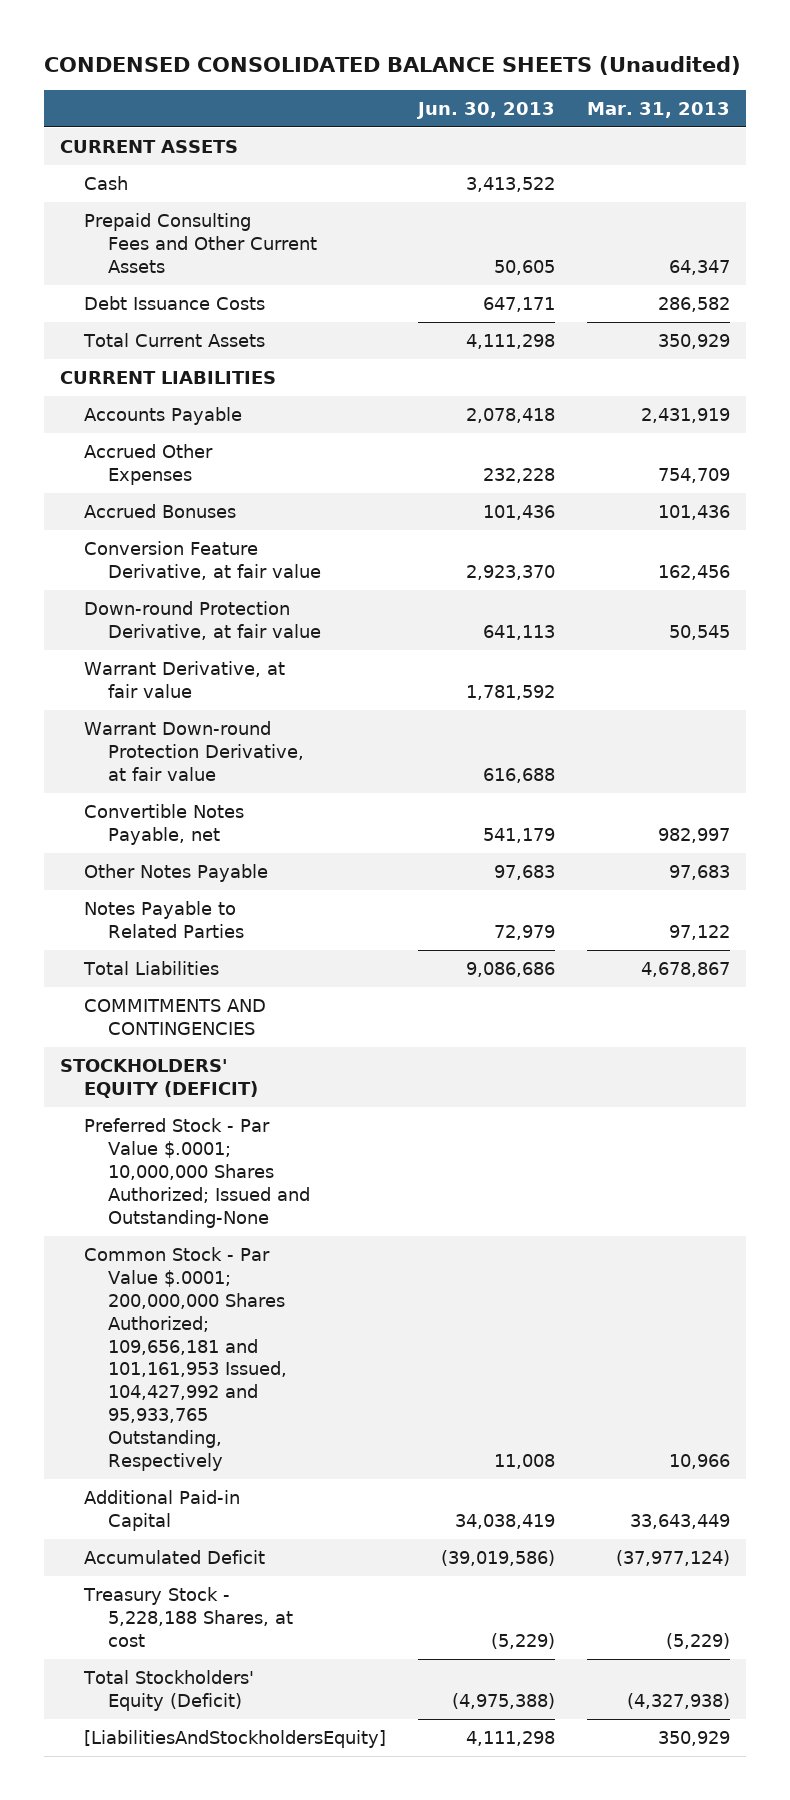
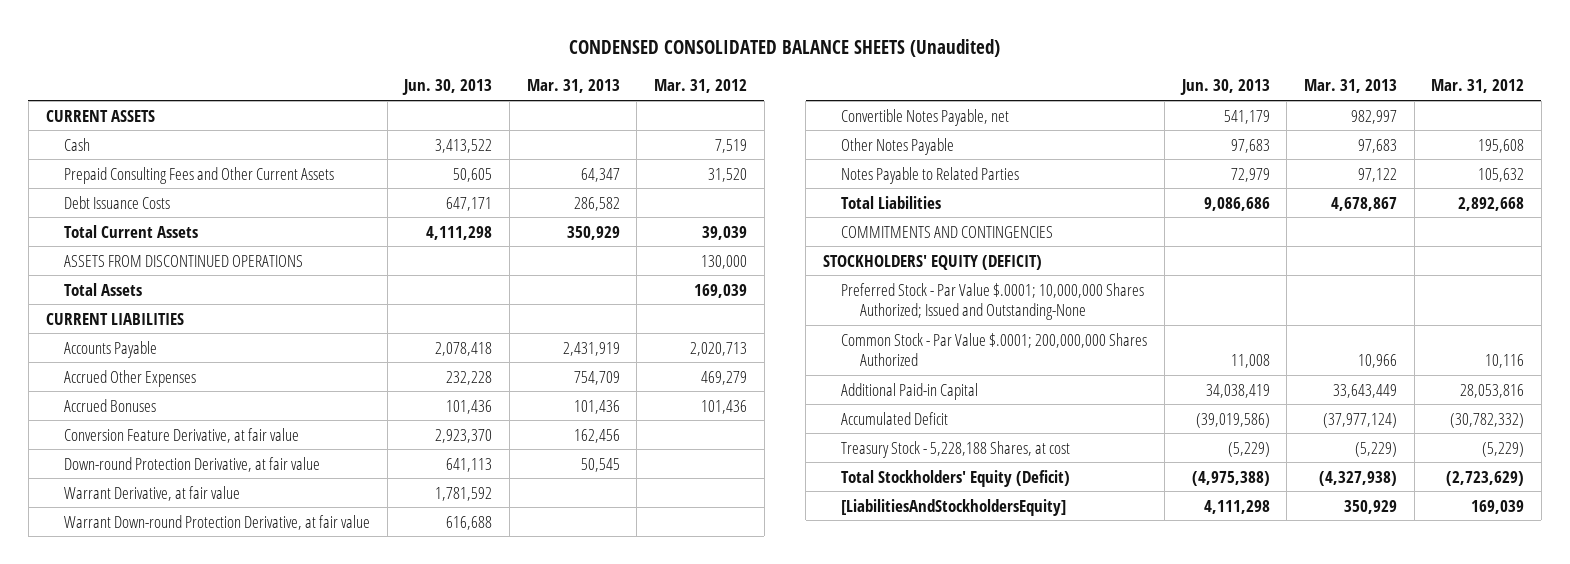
- | Jun. 30, 2013 | Mar. 31, 2013
+ | Jun. 30, 2013 | Mar. 31, 2013 | Mar. 31, 2012
+ ASSETS FROM DISCONTINUED OPERATIONS | | | 130,000
+ Total Assets | | | 169,039
- Common Stock - Par Value $.0001; 200,000,000 Shares Authorized; 109,656,181 and 101,161,953 Issued, 104,427,992 and 95,933,765 Outstanding, Respectively | 11,008 | 10,966
+ Common Stock - Par Value $.0001; 200,000,000 Shares Authorized | 11,008 | 10,966 | 10,116

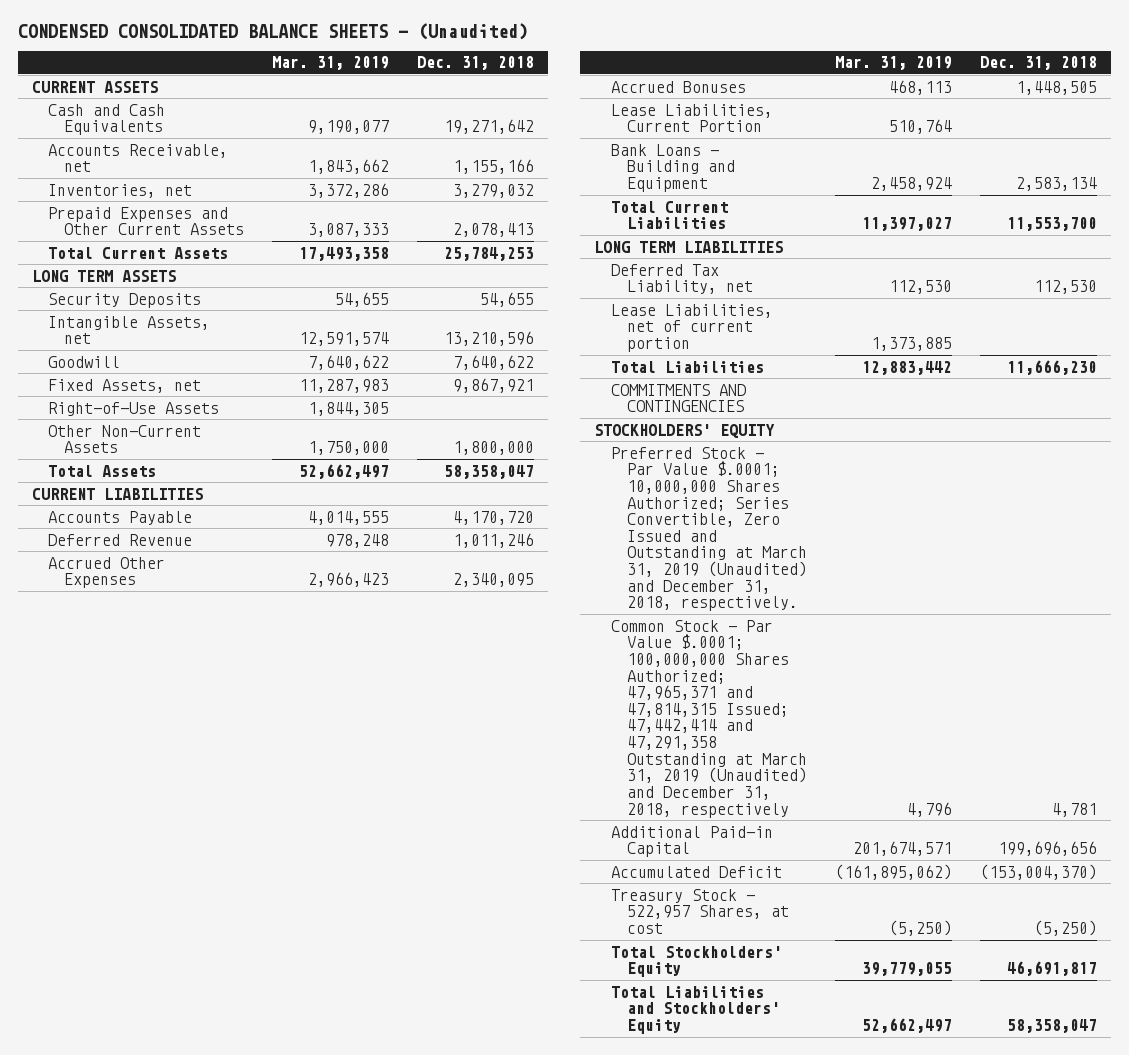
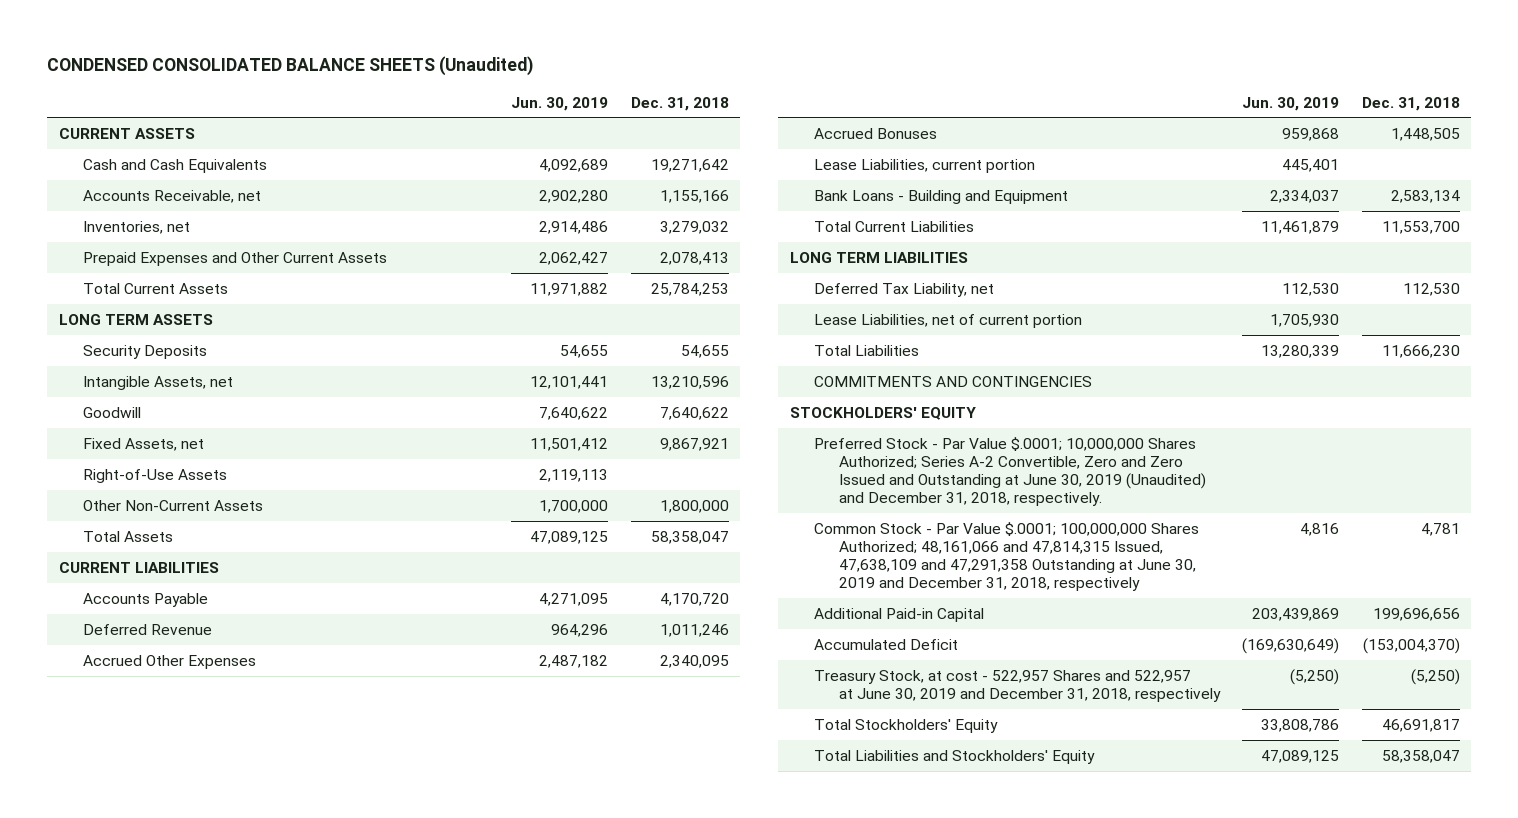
- CONDENSED CONSOLIDATED BALANCE SHEETS - (Unaudited)
+ CONDENSED CONSOLIDATED BALANCE SHEETS (Unaudited)
- | Mar. 31, 2019 | Dec. 31, 2018
+ | Jun. 30, 2019 | Dec. 31, 2018
- Lease Liabilities, Current Portion | 510,764 |
+ Lease Liabilities, current portion | 445,401 |
- Preferred Stock - Par Value $.0001; 10,000,000 Shares Authorized; Series Convertible, Zero Issued and Outstanding at March 31, 2019 (Unaudited) and December 31, 2018, respectively.
- Common Stock - Par Value $.0001; 100,000,000 Shares Authorized; 47,965,371 and 47,814,315 Issued; 47,442,414 and 47,291,358 Outstanding at March 31, 2019 (Unaudited) and December 31, 2018, respectively | 4,796 | 4,781
+ Preferred Stock - Par Value $.0001; 10,000,000 Shares Authorized; Series A-2 Convertible, Zero and Zero Issued and Outstanding at June 30, 2019 (Unaudited) and December 31, 2018, respectively.
+ Common Stock - Par Value $.0001; 100,000,000 Shares Authorized; 48,161,066 and 47,814,315 Issued, 47,638,109 and 47,291,358 Outstanding at June 30, 2019 and December 31, 2018, respectively | 4,816 | 4,781
- Treasury Stock - 522,957 Shares, at cost | (5,250) | (5,250)
+ Treasury Stock, at cost - 522,957 Shares and 522,957 at June 30, 2019 and December 31, 2018, respectively | (5,250) | (5,250)

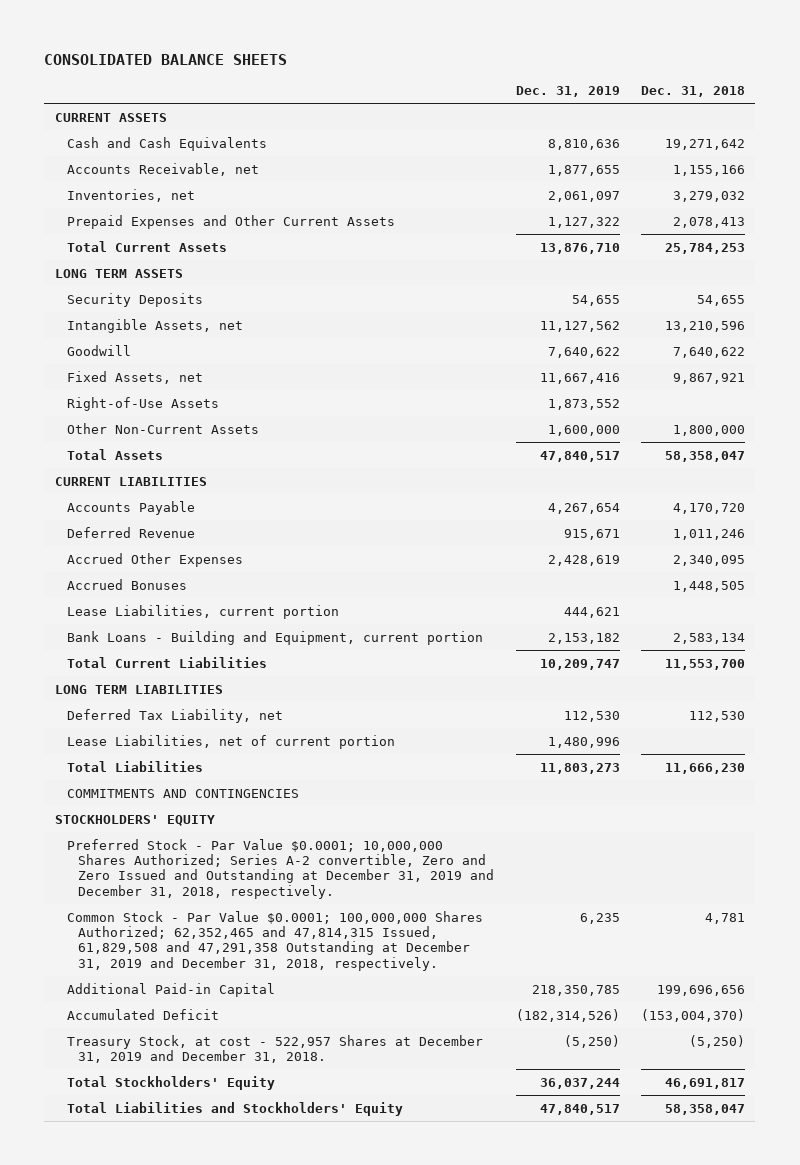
- CONDENSED CONSOLIDATED BALANCE SHEETS (Unaudited)
+ CONSOLIDATED BALANCE SHEETS
- | Jun. 30, 2019 | Dec. 31, 2018
+ | Dec. 31, 2019 | Dec. 31, 2018
- Bank Loans - Building and Equipment | 2,334,037 | 2,583,134
+ Bank Loans - Building and Equipment, current portion | 2,153,182 | 2,583,134
- Preferred Stock - Par Value $.0001; 10,000,000 Shares Authorized; Series A-2 Convertible, Zero and Zero Issued and Outstanding at June 30, 2019 (Unaudited) and December 31, 2018, respectively.
- Common Stock - Par Value $.0001; 100,000,000 Shares Authorized; 48,161,066 and 47,814,315 Issued, 47,638,109 and 47,291,358 Outstanding at June 30, 2019 and December 31, 2018, respectively | 4,816 | 4,781
+ Preferred Stock - Par Value $0.0001; 10,000,000 Shares Authorized; Series A-2 convertible, Zero and Zero Issued and Outstanding at December 31, 2019 and December 31, 2018, respectively.
+ Common Stock - Par Value $0.0001; 100,000,000 Shares Authorized; 62,352,465 and 47,814,315 Issued, 61,829,508 and 47,291,358 Outstanding at December 31, 2019 and December 31, 2018, respectively. | 6,235 | 4,781
- Treasury Stock, at cost - 522,957 Shares and 522,957 at June 30, 2019 and December 31, 2018, respectively | (5,250) | (5,250)
+ Treasury Stock, at cost - 522,957 Shares at December 31, 2019 and December 31, 2018. | (5,250) | (5,250)

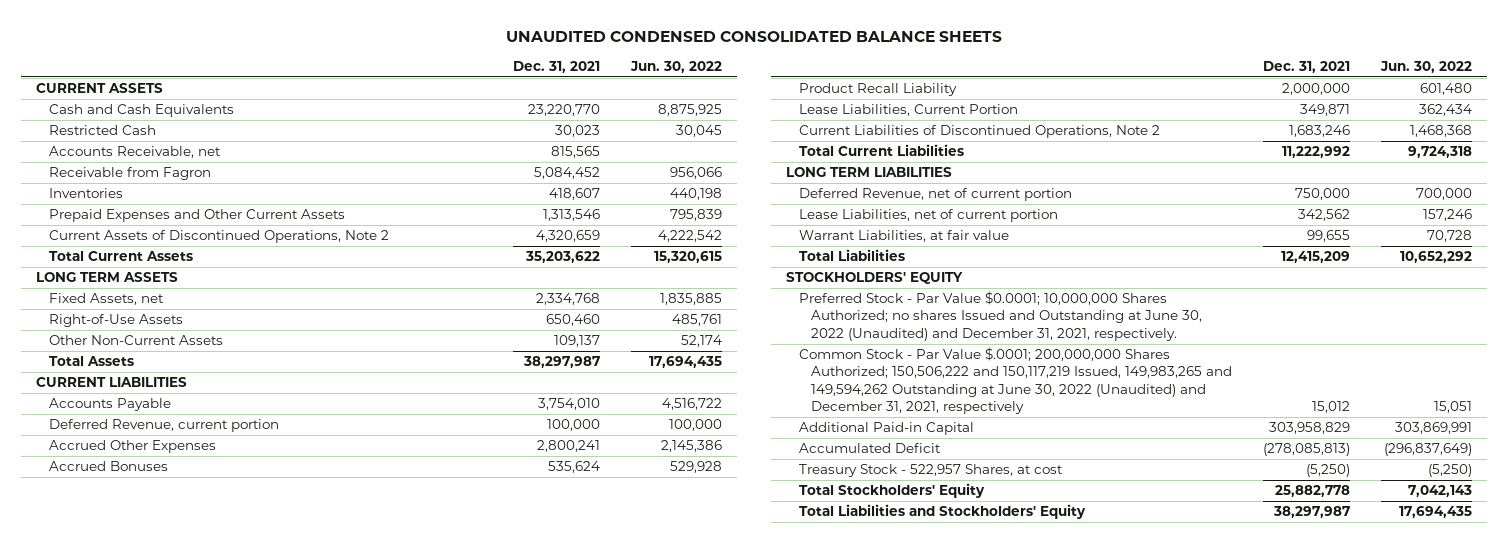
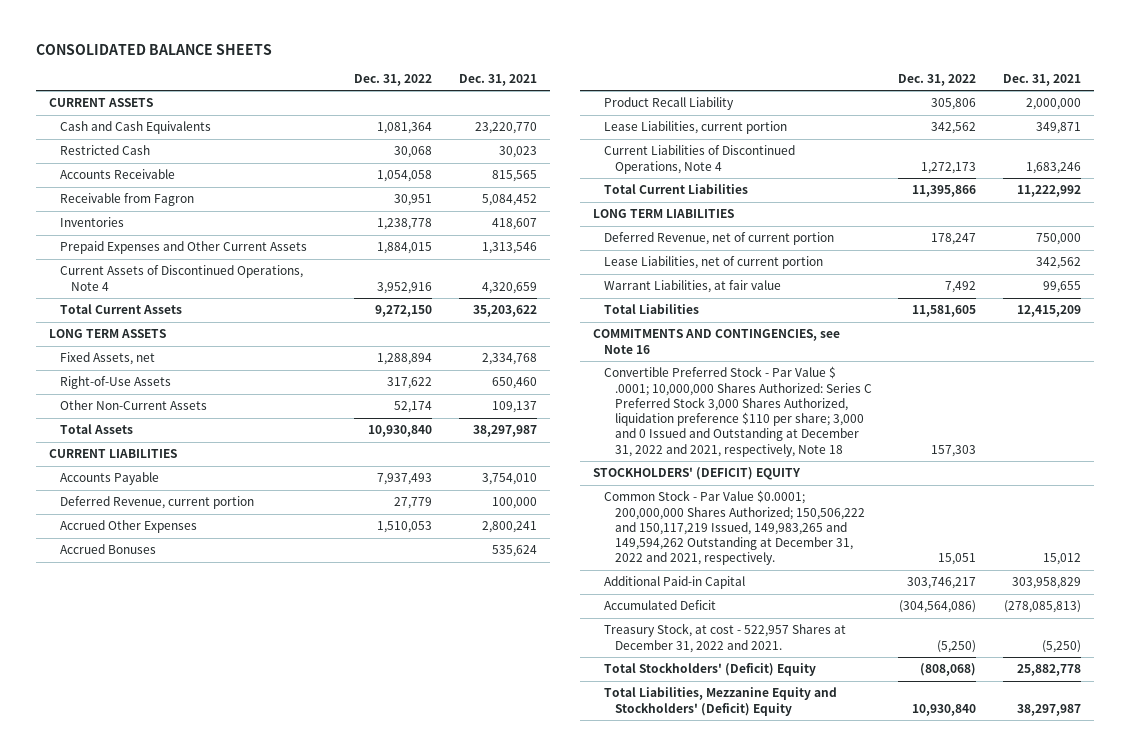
- UNAUDITED CONDENSED CONSOLIDATED BALANCE SHEETS
+ CONSOLIDATED BALANCE SHEETS
- | Dec. 31, 2021 | Jun. 30, 2022
+ | Dec. 31, 2022 | Dec. 31, 2021
- Accounts Receivable, net | 815,565 |
+ Accounts Receivable | 1,054,058 | 815,565
- Current Assets of Discontinued Operations, Note 2 | 4,320,659 | 4,222,542
+ Current Assets of Discontinued Operations, Note 4 | 3,952,916 | 4,320,659
- Lease Liabilities, Current Portion | 349,871 | 362,434
- Current Liabilities of Discontinued Operations, Note 2 | 1,683,246 | 1,468,368
+ Lease Liabilities, current portion | 342,562 | 349,871
+ Current Liabilities of Discontinued Operations, Note 4 | 1,272,173 | 1,683,246
- STOCKHOLDERS' EQUITY
- Preferred Stock - Par Value $0.0001; 10,000,000 Shares Authorized; no shares Issued and Outstanding at June 30, 2022 (Unaudited) and December 31, 2021, respectively.
- Common Stock - Par Value $.0001; 200,000,000 Shares Authorized; 150,506,222 and 150,117,219 Issued, 149,983,265 and 149,594,262 Outstanding at June 30, 2022 (Unaudited) and December 31, 2021, respectively | 15,012 | 15,051
+ COMMITMENTS AND CONTINGENCIES, see Note 16
+ Convertible Preferred Stock - Par Value $ .0001; 10,000,000 Shares Authorized: Series C Preferred Stock 3,000 Shares Authorized, liquidation preference $110 per share; 3,000 and 0 Issued and Outstanding at December 31, 2022 and 2021, respectively, Note 18 | 157,303 |
+ STOCKHOLDERS' (DEFICIT) EQUITY
+ Common Stock - Par Value $0.0001; 200,000,000 Shares Authorized; 150,506,222 and 150,117,219 Issued, 149,983,265 and 149,594,262 Outstanding at December 31, 2022 and 2021, respectively. | 15,051 | 15,012
- Treasury Stock - 522,957 Shares, at cost | (5,250) | (5,250)
- Total Stockholders' Equity | 25,882,778 | 7,042,143
- Total Liabilities and Stockholders' Equity | 38,297,987 | 17,694,435
+ Treasury Stock, at cost - 522,957 Shares at December 31, 2022 and 2021. | (5,250) | (5,250)
+ Total Stockholders' (Deficit) Equity | (808,068) | 25,882,778
+ Total Liabilities, Mezzanine Equity and Stockholders' (Deficit) Equity | 10,930,840 | 38,297,987

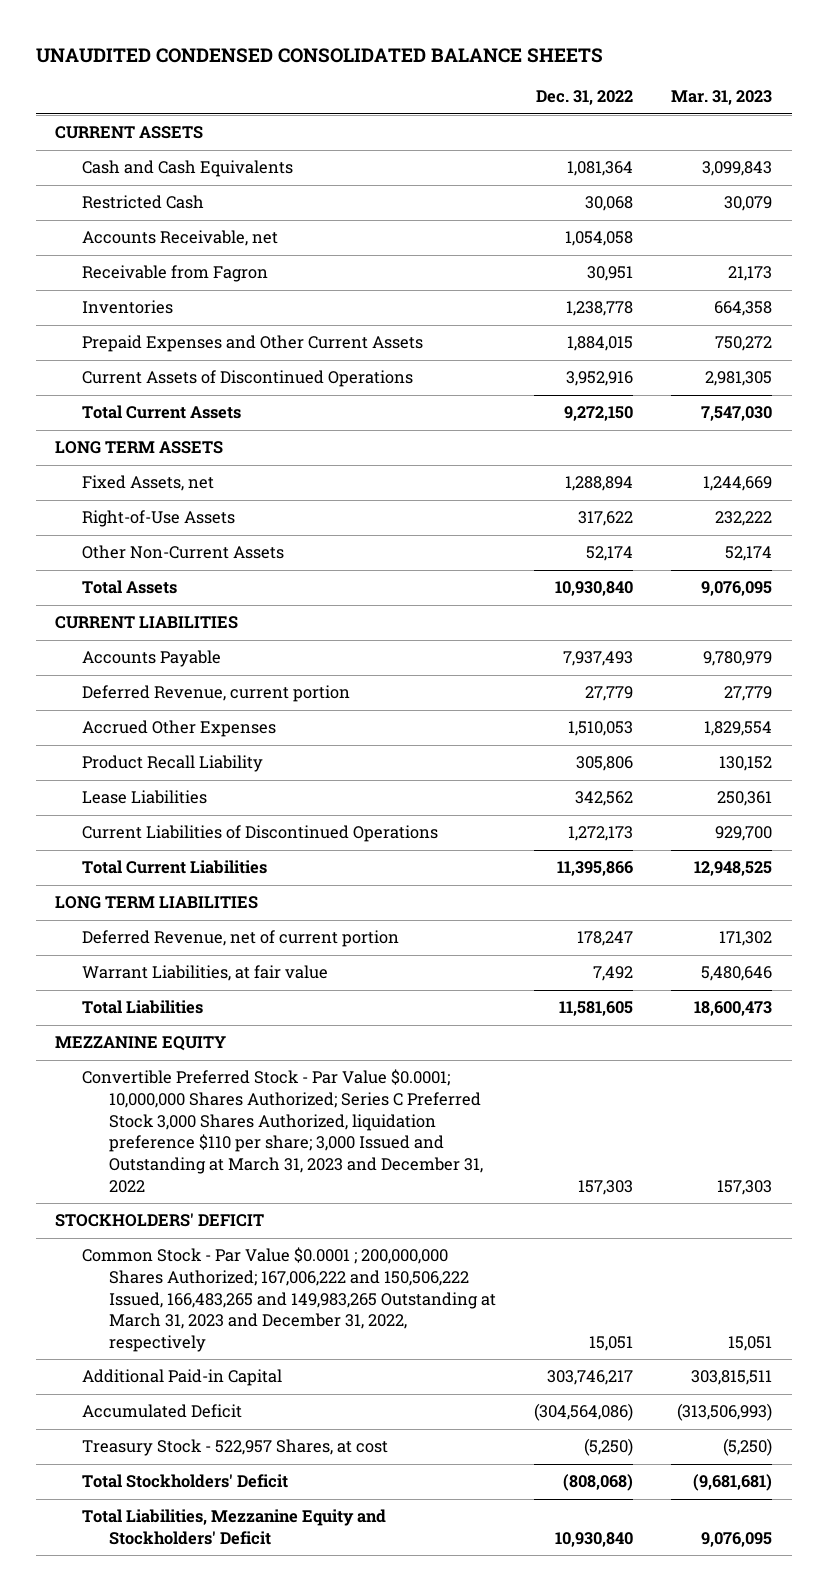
- CONSOLIDATED BALANCE SHEETS
+ UNAUDITED CONDENSED CONSOLIDATED BALANCE SHEETS
- | Dec. 31, 2022 | Dec. 31, 2021
+ | Dec. 31, 2022 | Mar. 31, 2023
- Accounts Receivable | 1,054,058 | 815,565
+ Accounts Receivable, net | 1,054,058 |
- Current Assets of Discontinued Operations, Note 4 | 3,952,916 | 4,320,659
+ Current Assets of Discontinued Operations | 3,952,916 | 2,981,305
- Accrued Bonuses | | 535,624
- Lease Liabilities, current portion | 342,562 | 349,871
- Current Liabilities of Discontinued Operations, Note 4 | 1,272,173 | 1,683,246
+ Lease Liabilities | 342,562 | 250,361
+ Current Liabilities of Discontinued Operations | 1,272,173 | 929,700
- Lease Liabilities, net of current portion | | 342,562
- COMMITMENTS AND CONTINGENCIES, see Note 16
- Convertible Preferred Stock - Par Value $ .0001; 10,000,000 Shares Authorized: Series C Preferred Stock 3,000 Shares Authorized, liquidation preference $110 per share; 3,000 and 0 Issued and Outstanding at December 31, 2022 and 2021, respectively, Note 18 | 157,303 |
- STOCKHOLDERS' (DEFICIT) EQUITY
- Common Stock - Par Value $0.0001; 200,000,000 Shares Authorized; 150,506,222 and 150,117,219 Issued, 149,983,265 and 149,594,262 Outstanding at December 31, 2022 and 2021, respectively. | 15,051 | 15,012
+ MEZZANINE EQUITY
+ Convertible Preferred Stock - Par Value $0.0001; 10,000,000 Shares Authorized; Series C Preferred Stock 3,000 Shares Authorized, liquidation preference $110 per share; 3,000 Issued and Outstanding at March 31, 2023 and December 31, 2022 | 157,303 | 157,303
+ STOCKHOLDERS' DEFICIT
+ Common Stock - Par Value $0.0001 ; 200,000,000 Shares Authorized; 167,006,222 and 150,506,222 Issued, 166,483,265 and 149,983,265 Outstanding at March 31, 2023 and December 31, 2022, respectively | 15,051 | 15,051
- Treasury Stock, at cost - 522,957 Shares at December 31, 2022 and 2021. | (5,250) | (5,250)
- Total Stockholders' (Deficit) Equity | (808,068) | 25,882,778
- Total Liabilities, Mezzanine Equity and Stockholders' (Deficit) Equity | 10,930,840 | 38,297,987
+ Treasury Stock - 522,957 Shares, at cost | (5,250) | (5,250)
+ Total Stockholders' Deficit | (808,068) | (9,681,681)
+ Total Liabilities, Mezzanine Equity and Stockholders' Deficit | 10,930,840 | 9,076,095

